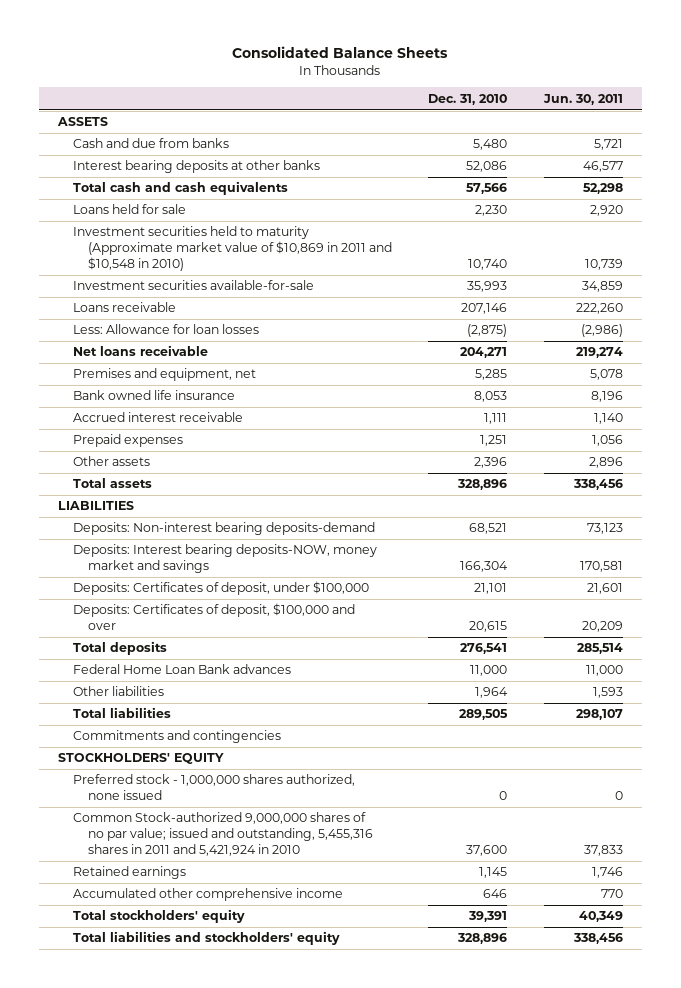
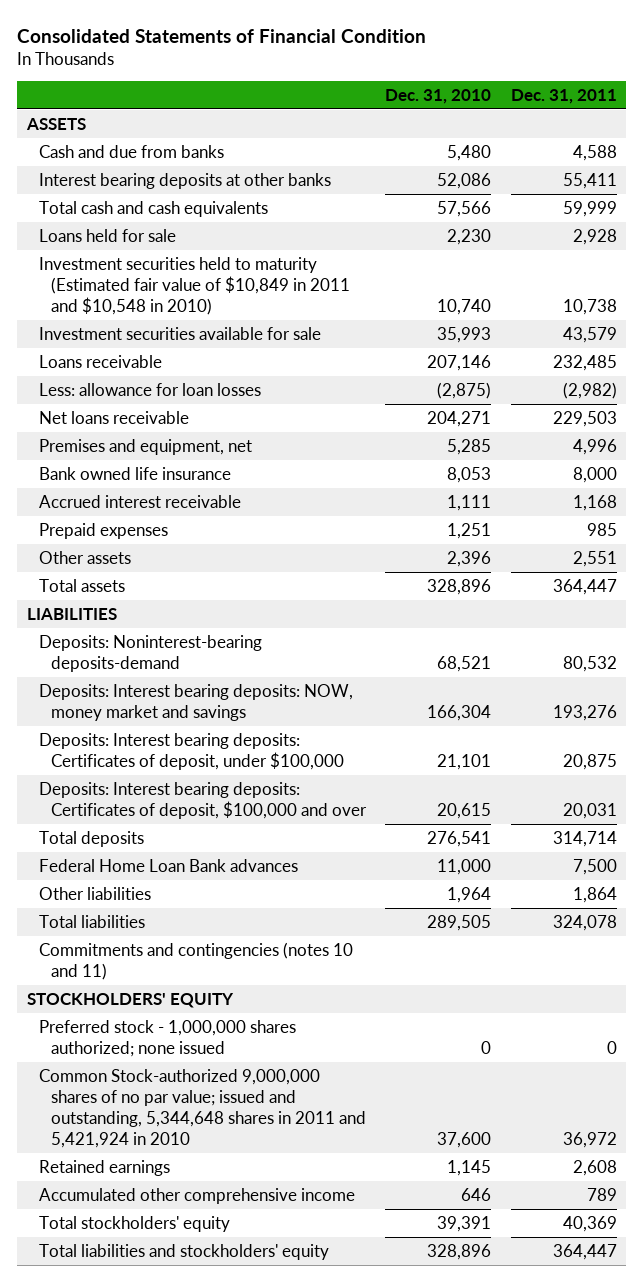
- Consolidated Balance Sheets
+ Consolidated Statements of Financial Condition
- | Dec. 31, 2010 | Jun. 30, 2011
+ | Dec. 31, 2010 | Dec. 31, 2011
- Investment securities held to maturity (Approximate market value of $10,869 in 2011 and $10,548 in 2010) | 10,740 | 10,739
- Investment securities available-for-sale | 35,993 | 34,859
+ Investment securities held to maturity (Estimated fair value of $10,849 in 2011 and $10,548 in 2010) | 10,740 | 10,738
+ Investment securities available for sale | 35,993 | 43,579
- Less: Allowance for loan losses | (2,875) | (2,986)
+ Less: allowance for loan losses | (2,875) | (2,982)
- Deposits: Non-interest bearing deposits-demand | 68,521 | 73,123
- Deposits: Interest bearing deposits-NOW, money market and savings | 166,304 | 170,581
- Deposits: Certificates of deposit, under $100,000 | 21,101 | 21,601
- Deposits: Certificates of deposit, $100,000 and over | 20,615 | 20,209
+ Deposits: Noninterest-bearing deposits-demand | 68,521 | 80,532
+ Deposits: Interest bearing deposits: NOW, money market and savings | 166,304 | 193,276
+ Deposits: Interest bearing deposits: Certificates of deposit, under $100,000 | 21,101 | 20,875
+ Deposits: Interest bearing deposits: Certificates of deposit, $100,000 and over | 20,615 | 20,031
- Commitments and contingencies
+ Commitments and contingencies (notes 10 and 11)
- Preferred stock - 1,000,000 shares authorized, none issued | 0 | 0
- Common Stock-authorized 9,000,000 shares of no par value; issued and outstanding, 5,455,316 shares in 2011 and 5,421,924 in 2010 | 37,600 | 37,833
+ Preferred stock - 1,000,000 shares authorized; none issued | 0 | 0
+ Common Stock-authorized 9,000,000 shares of no par value; issued and outstanding, 5,344,648 shares in 2011 and 5,421,924 in 2010 | 37,600 | 36,972

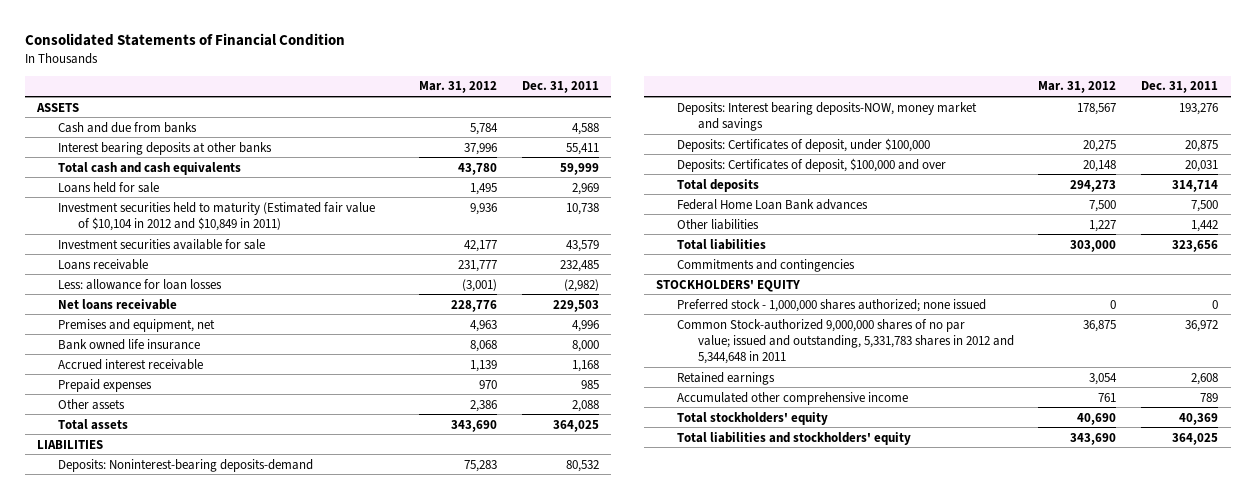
- | Dec. 31, 2010 | Dec. 31, 2011
+ | Mar. 31, 2012 | Dec. 31, 2011
- Loans held for sale | 2,230 | 2,928
- Investment securities held to maturity (Estimated fair value of $10,849 in 2011 and $10,548 in 2010) | 10,740 | 10,738
+ Loans held for sale | 1,495 | 2,969
+ Investment securities held to maturity (Estimated fair value of $10,104 in 2012 and $10,849 in 2011) | 9,936 | 10,738
- Other assets | 2,396 | 2,551
- Total assets | 328,896 | 364,447
+ Other assets | 2,386 | 2,088
+ Total assets | 343,690 | 364,025
- Deposits: Interest bearing deposits: NOW, money market and savings | 166,304 | 193,276
- Deposits: Interest bearing deposits: Certificates of deposit, under $100,000 | 21,101 | 20,875
- Deposits: Interest bearing deposits: Certificates of deposit, $100,000 and over | 20,615 | 20,031
+ Deposits: Interest bearing deposits-NOW, money market and savings | 178,567 | 193,276
+ Deposits: Certificates of deposit, under $100,000 | 20,275 | 20,875
+ Deposits: Certificates of deposit, $100,000 and over | 20,148 | 20,031
- Other liabilities | 1,964 | 1,864
- Total liabilities | 289,505 | 324,078
- Commitments and contingencies (notes 10 and 11)
+ Other liabilities | 1,227 | 1,442
+ Total liabilities | 303,000 | 323,656
+ Commitments and contingencies
- Common Stock-authorized 9,000,000 shares of no par value; issued and outstanding, 5,344,648 shares in 2011 and 5,421,924 in 2010 | 37,600 | 36,972
+ Common Stock-authorized 9,000,000 shares of no par value; issued and outstanding, 5,331,783 shares in 2012 and 5,344,648 in 2011 | 36,875 | 36,972
- Total liabilities and stockholders' equity | 328,896 | 364,447
+ Total liabilities and stockholders' equity | 343,690 | 364,025

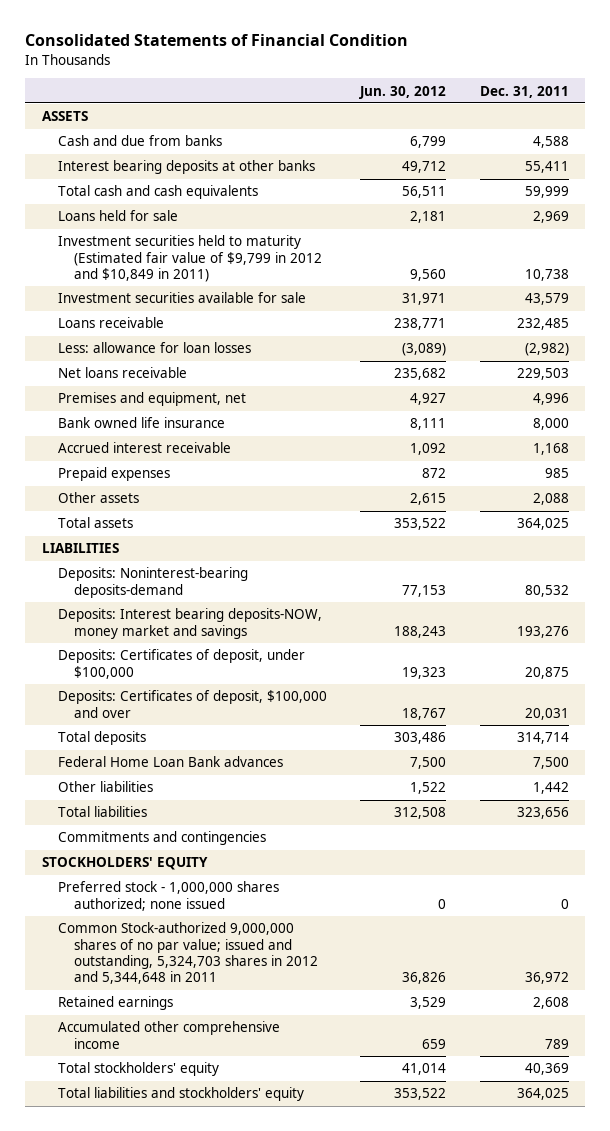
- | Mar. 31, 2012 | Dec. 31, 2011
+ | Jun. 30, 2012 | Dec. 31, 2011
- Investment securities held to maturity (Estimated fair value of $10,104 in 2012 and $10,849 in 2011) | 9,936 | 10,738
+ Investment securities held to maturity (Estimated fair value of $9,799 in 2012 and $10,849 in 2011) | 9,560 | 10,738
- Common Stock-authorized 9,000,000 shares of no par value; issued and outstanding, 5,331,783 shares in 2012 and 5,344,648 in 2011 | 36,875 | 36,972
+ Common Stock-authorized 9,000,000 shares of no par value; issued and outstanding, 5,324,703 shares in 2012 and 5,344,648 in 2011 | 36,826 | 36,972

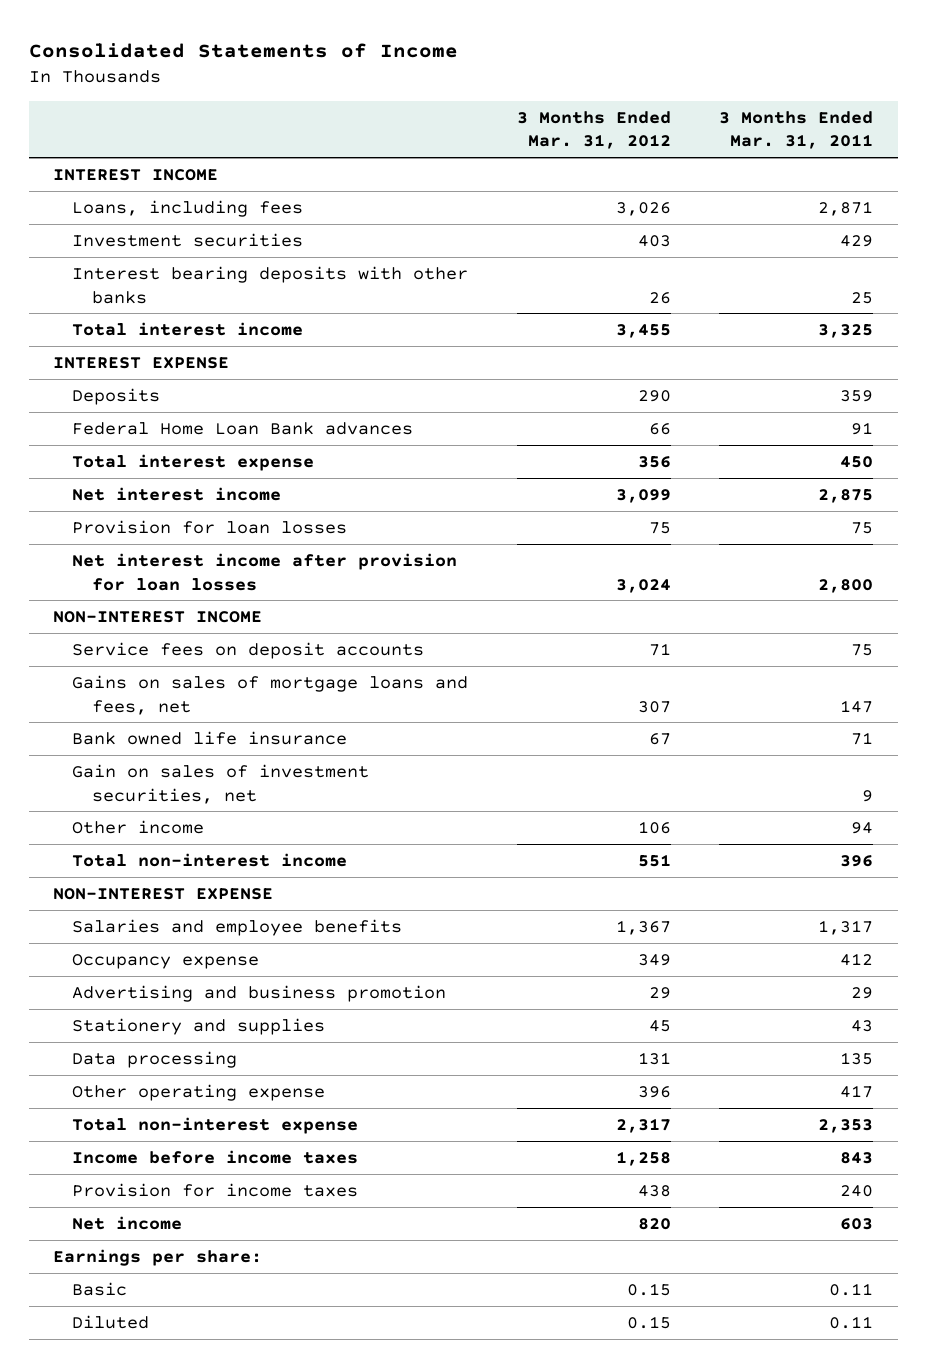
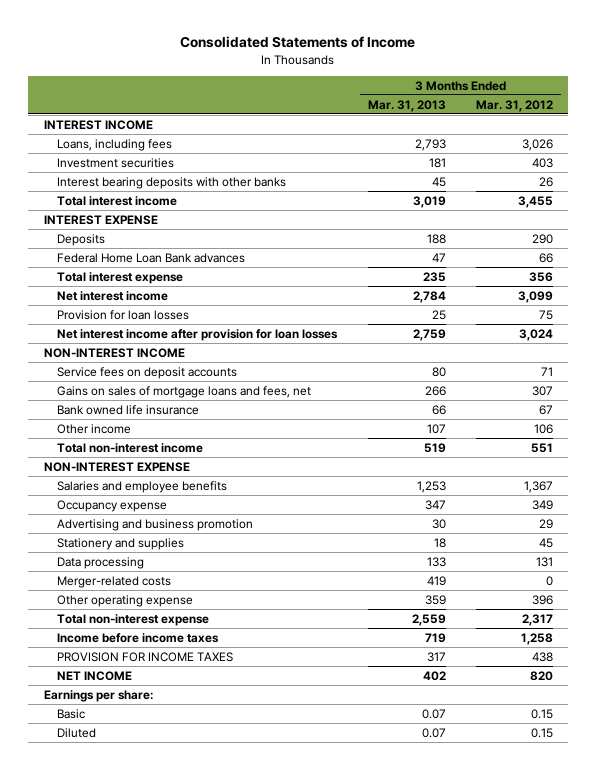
- | 3 Months Ended Mar. 31, 2012 | 3 Months Ended Mar. 31, 2011
+ | 3 Months Ended Mar. 31, 2013 | 3 Months Ended Mar. 31, 2012
- Gain on sales of investment securities, net | | 9
+ Merger-related costs | 419 | 0
- Provision for income taxes | 438 | 240
- Net income | 820 | 603
+ PROVISION FOR INCOME TAXES | 317 | 438
+ NET INCOME | 402 | 820

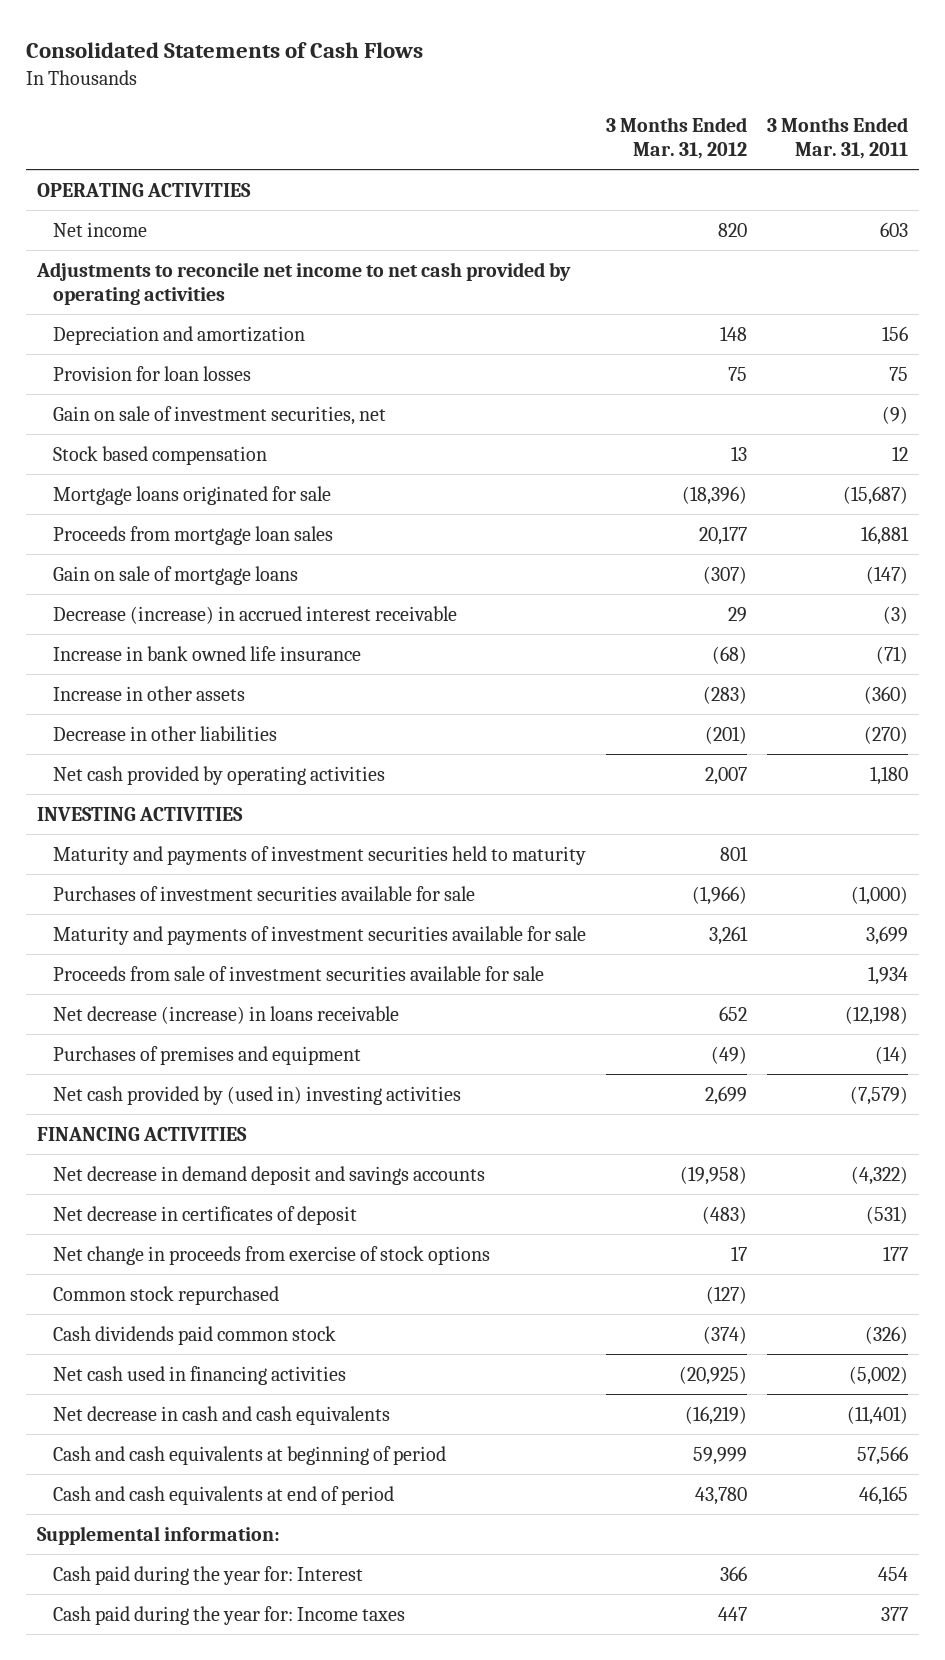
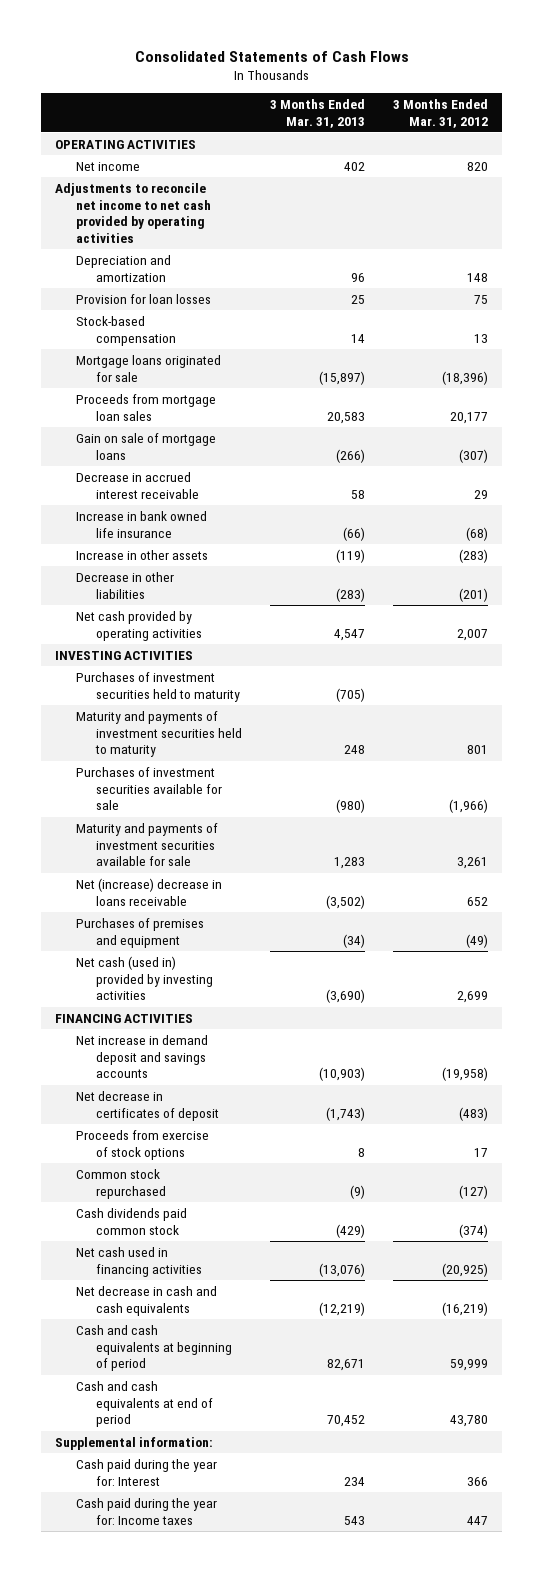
- | 3 Months Ended Mar. 31, 2012 | 3 Months Ended Mar. 31, 2011
+ | 3 Months Ended Mar. 31, 2013 | 3 Months Ended Mar. 31, 2012
- Gain on sale of investment securities, net | | (9)
- Stock based compensation | 13 | 12
+ Stock-based compensation | 14 | 13
- Decrease (increase) in accrued interest receivable | 29 | (3)
+ Decrease in accrued interest receivable | 58 | 29
+ Purchases of investment securities held to maturity | (705) |
- Proceeds from sale of investment securities available for sale | | 1,934
- Net decrease (increase) in loans receivable | 652 | (12,198)
+ Net (increase) decrease in loans receivable | (3,502) | 652
- Net cash provided by (used in) investing activities | 2,699 | (7,579)
+ Net cash (used in) provided by investing activities | (3,690) | 2,699
- Net decrease in demand deposit and savings accounts | (19,958) | (4,322)
+ Net increase in demand deposit and savings accounts | (10,903) | (19,958)
- Net change in proceeds from exercise of stock options | 17 | 177
+ Proceeds from exercise of stock options | 8 | 17

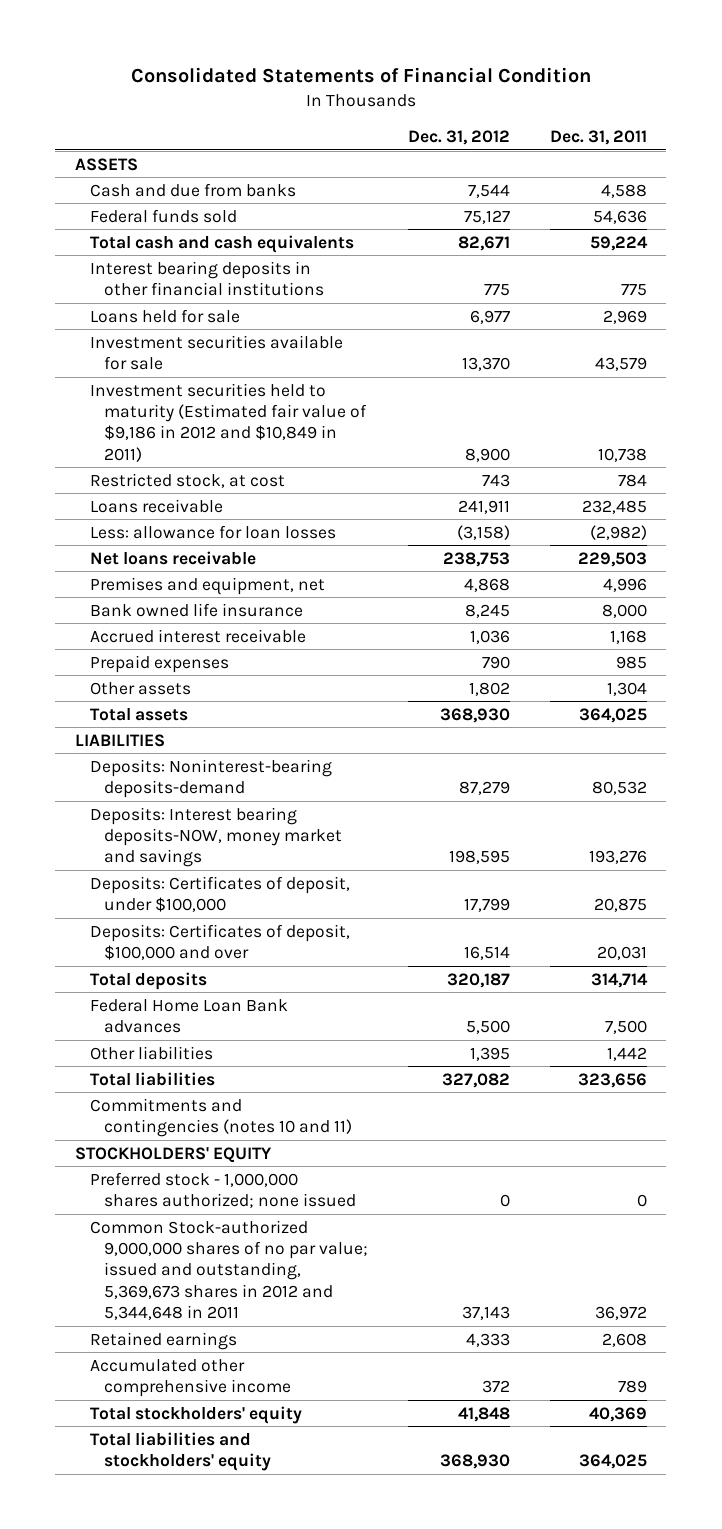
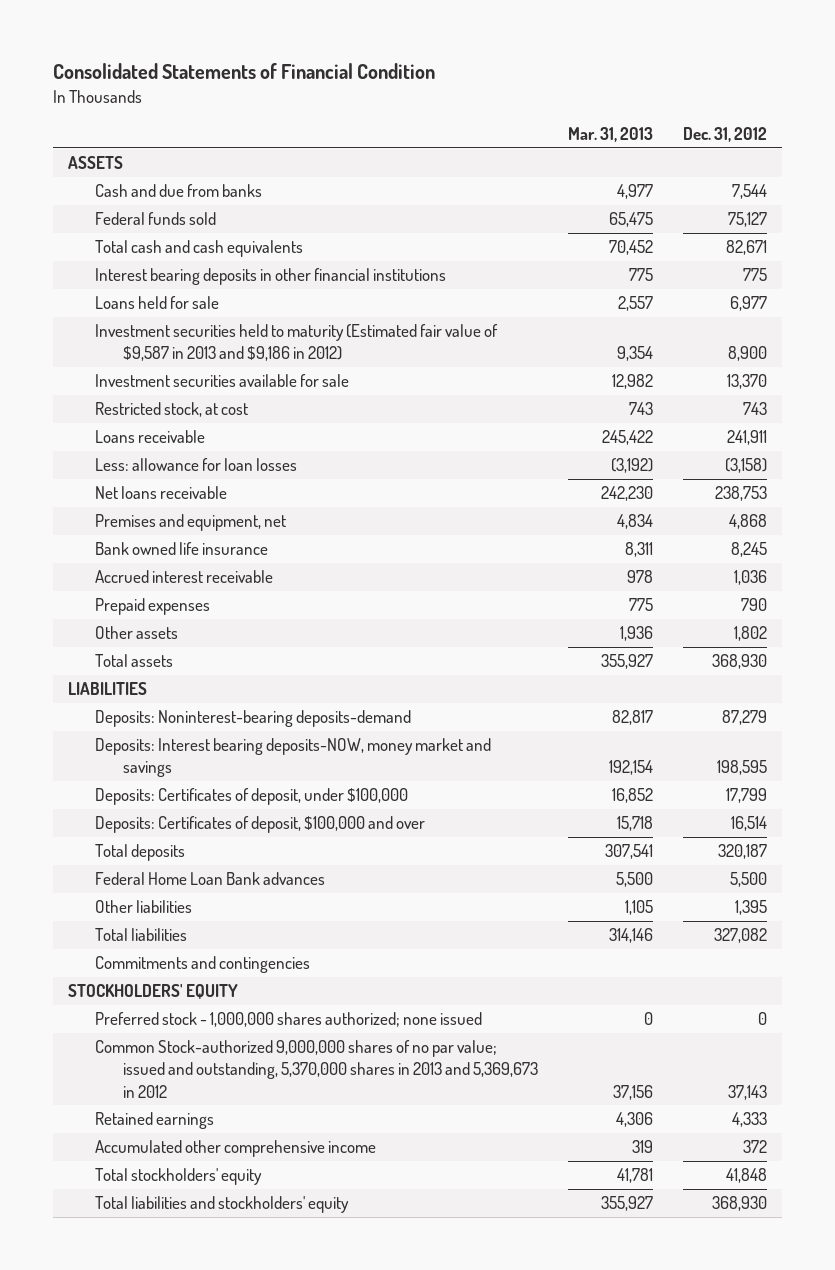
- | Dec. 31, 2012 | Dec. 31, 2011
+ | Mar. 31, 2013 | Dec. 31, 2012
+ Investment securities held to maturity (Estimated fair value of $9,587 in 2013 and $9,186 in 2012) | 9,354 | 8,900
- Investment securities held to maturity (Estimated fair value of $9,186 in 2012 and $10,849 in 2011) | 8,900 | 10,738
- Commitments and contingencies (notes 10 and 11)
+ Commitments and contingencies
- Common Stock-authorized 9,000,000 shares of no par value; issued and outstanding, 5,369,673 shares in 2012 and 5,344,648 in 2011 | 37,143 | 36,972
+ Common Stock-authorized 9,000,000 shares of no par value; issued and outstanding, 5,370,000 shares in 2013 and 5,369,673 in 2012 | 37,156 | 37,143

